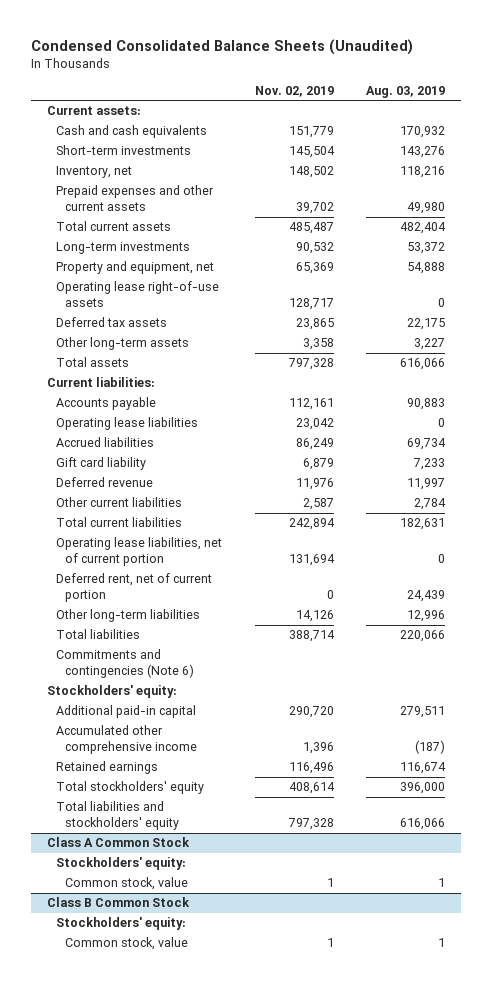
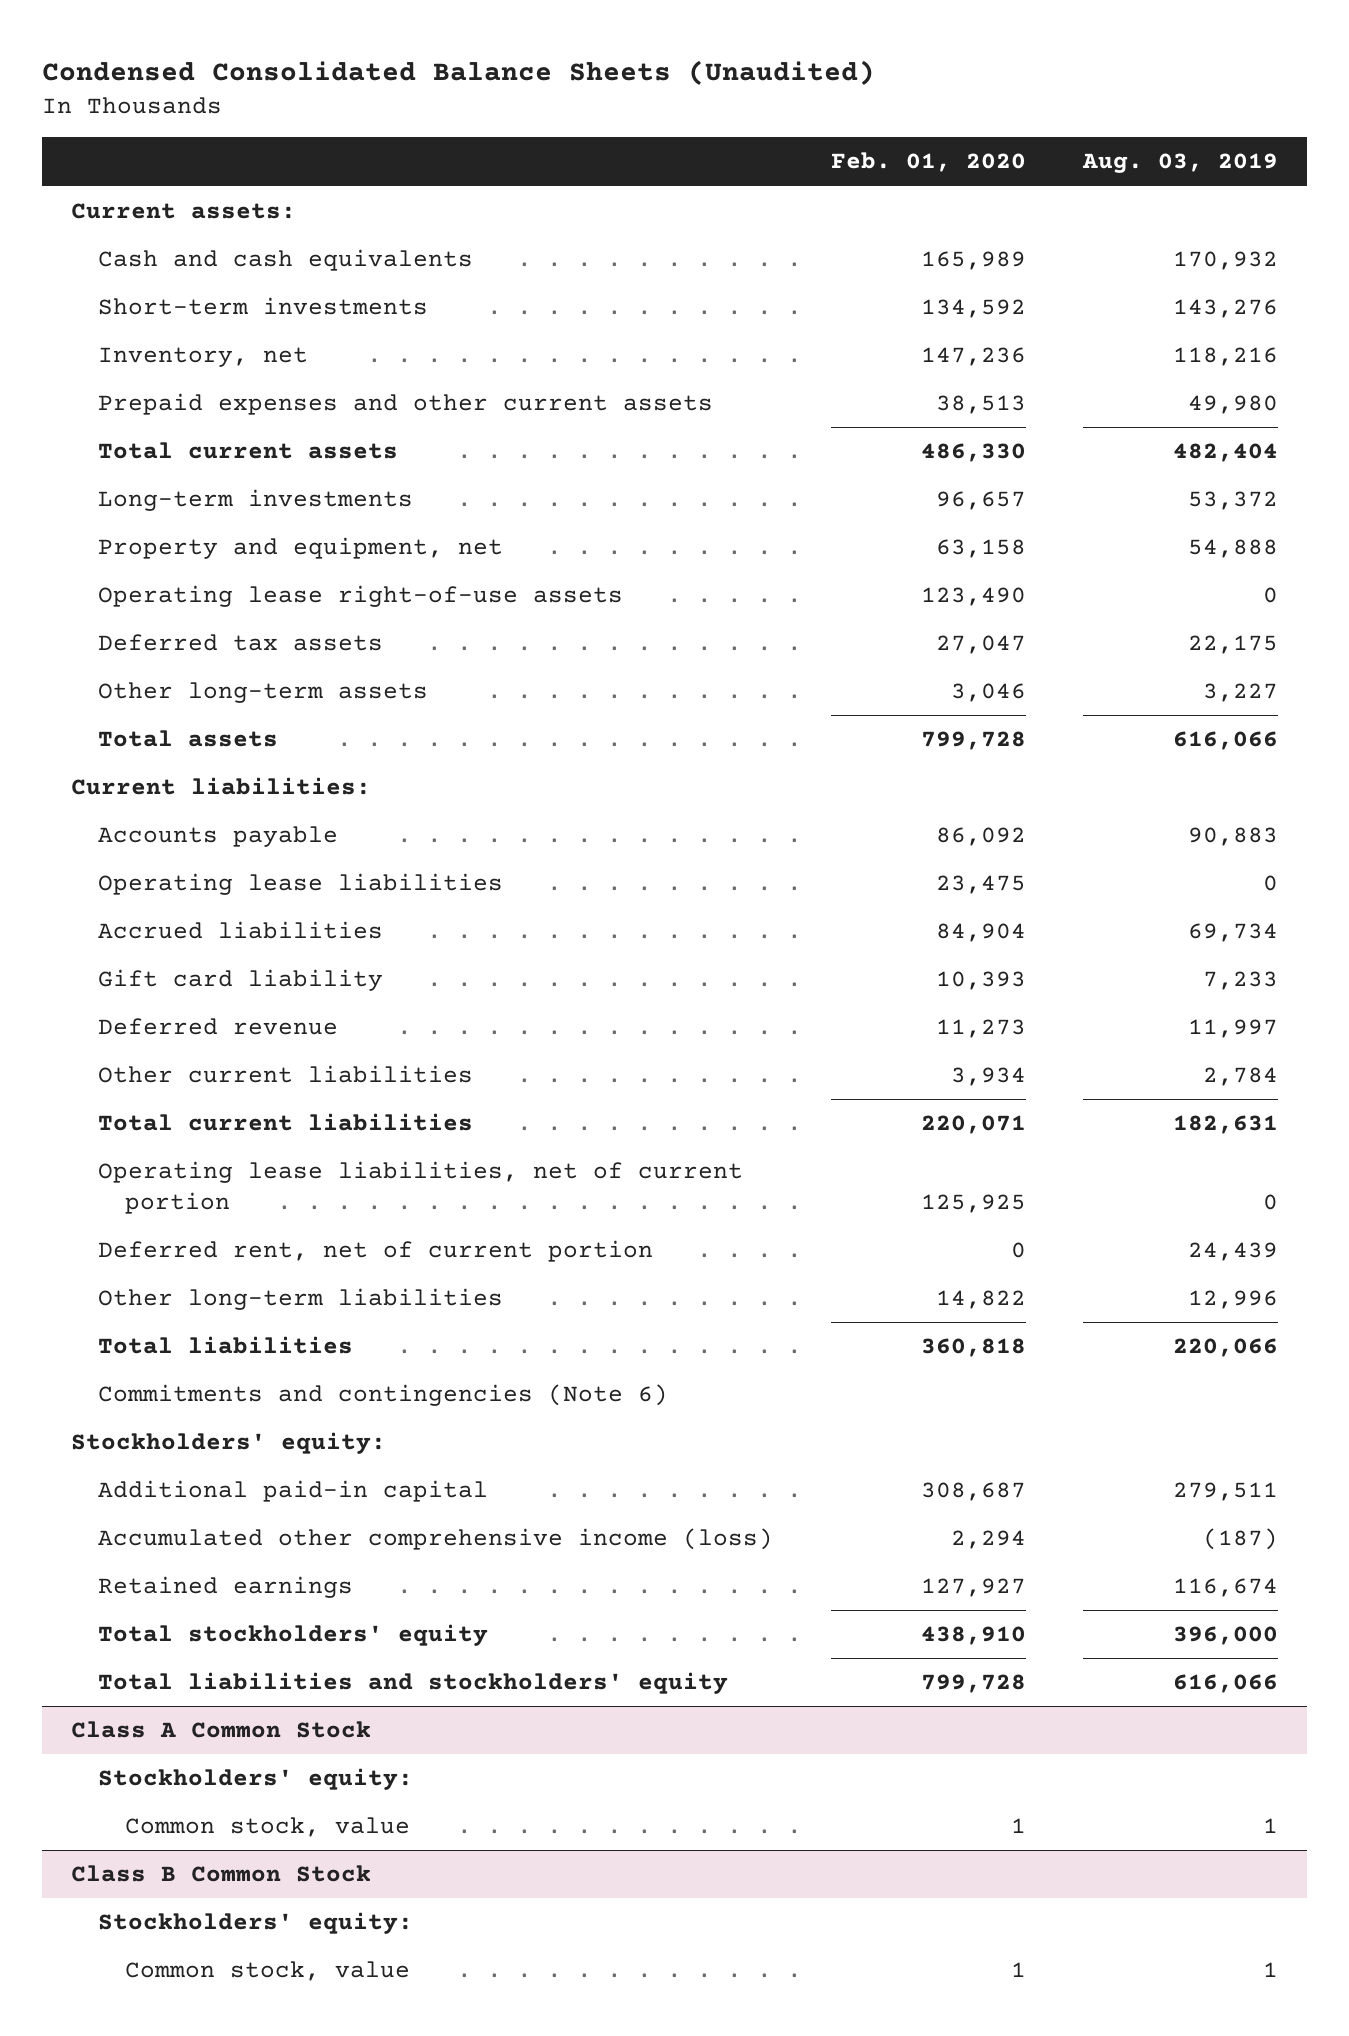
- | Nov. 02, 2019 | Aug. 03, 2019
+ | Feb. 01, 2020 | Aug. 03, 2019
- Accumulated other comprehensive income | 1,396 | (187)
+ Accumulated other comprehensive income (loss) | 2,294 | (187)

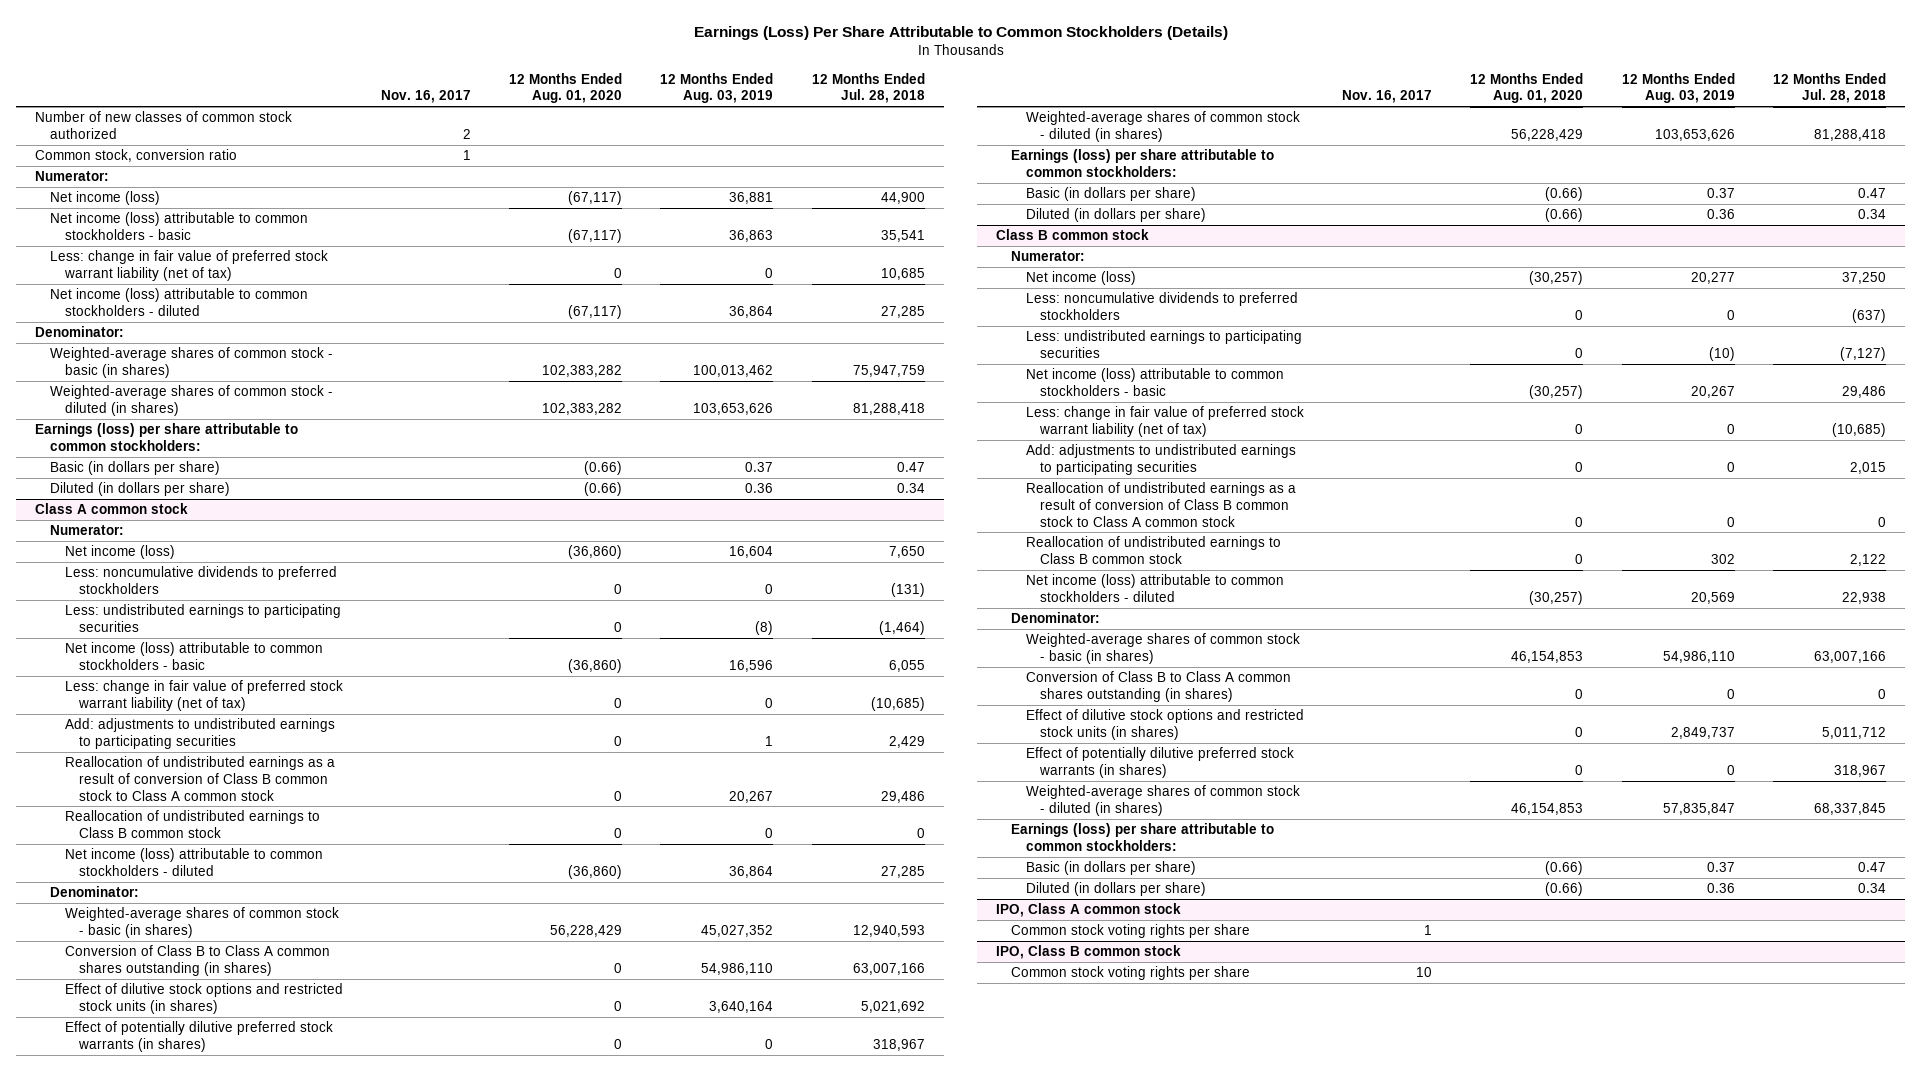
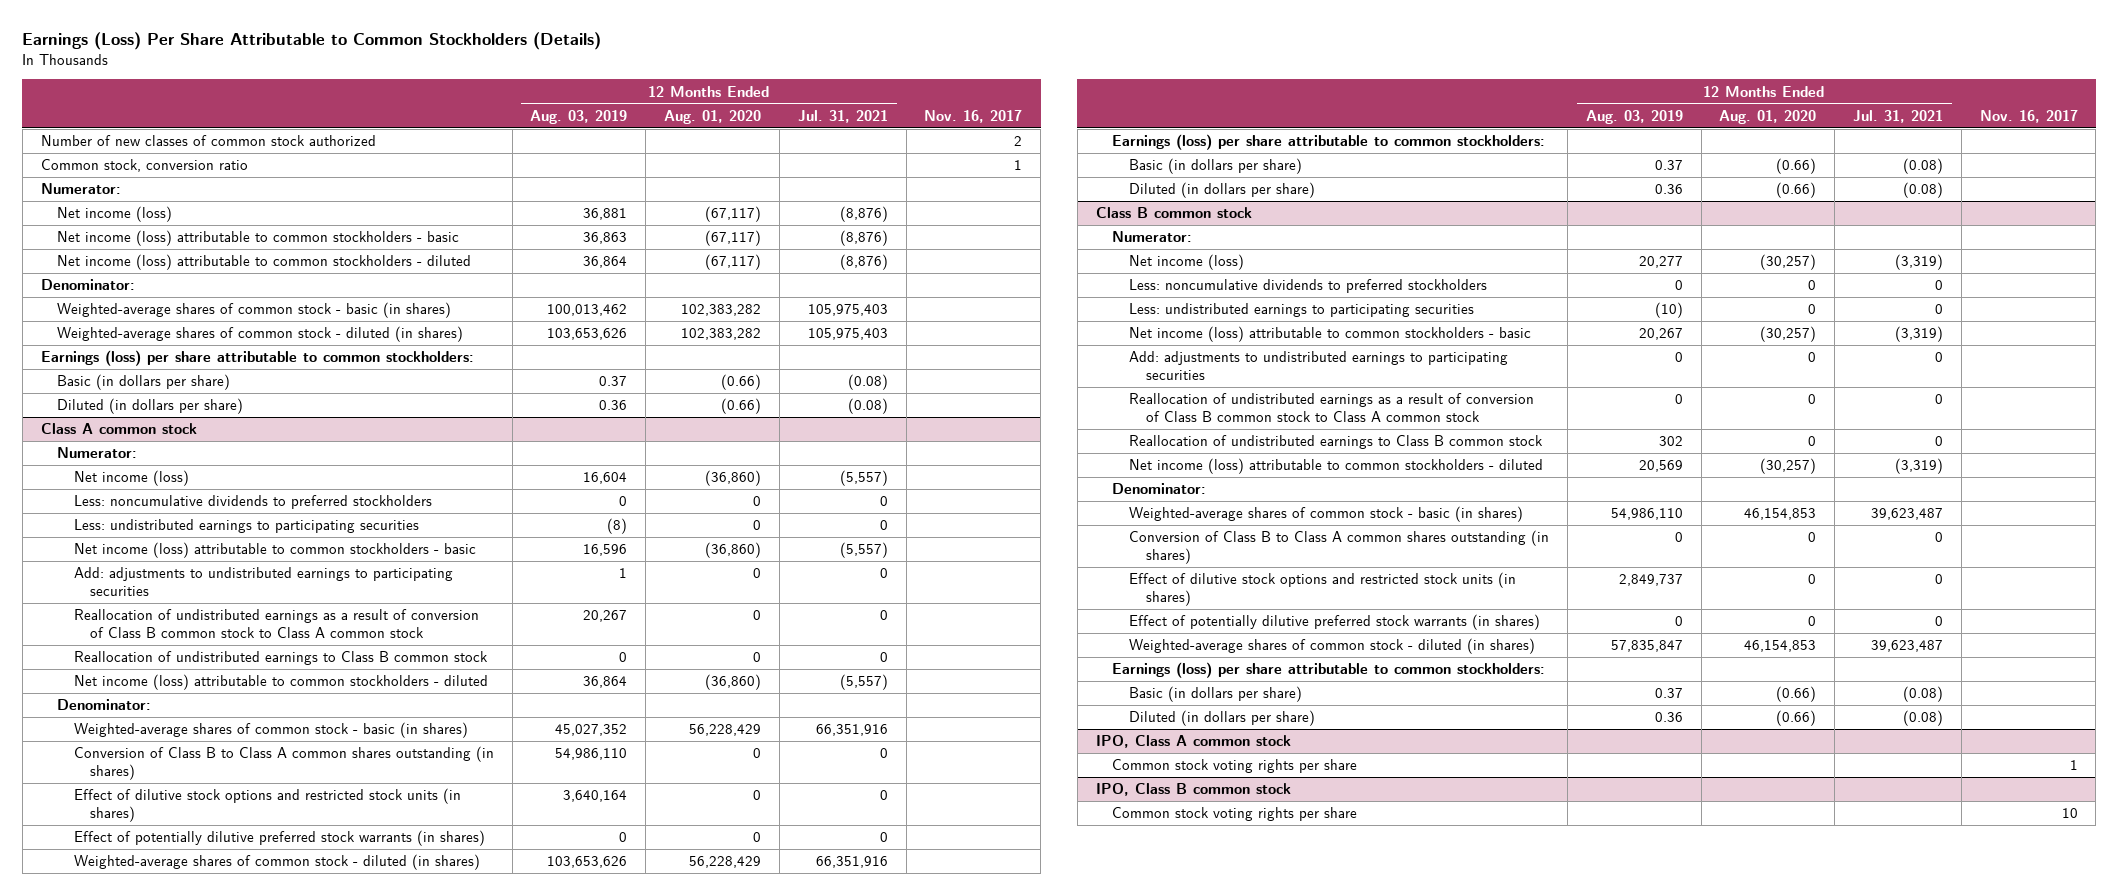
- | Nov. 16, 2017 | 12 Months Ended Aug. 01, 2020 | 12 Months Ended Aug. 03, 2019 | 12 Months Ended Jul. 28, 2018
+ | 12 Months Ended Aug. 03, 2019 | 12 Months Ended Aug. 01, 2020 | 12 Months Ended Jul. 31, 2021 | Nov. 16, 2017
- Less: change in fair value of preferred stock warrant liability (net of tax) | | 0 | 0 | 10,685
@ Class A common stock
- Less: change in fair value of preferred stock warrant liability (net of tax) | | 0 | 0 | (10,685)
@ Class B common stock
- Less: change in fair value of preferred stock warrant liability (net of tax) | | 0 | 0 | (10,685)

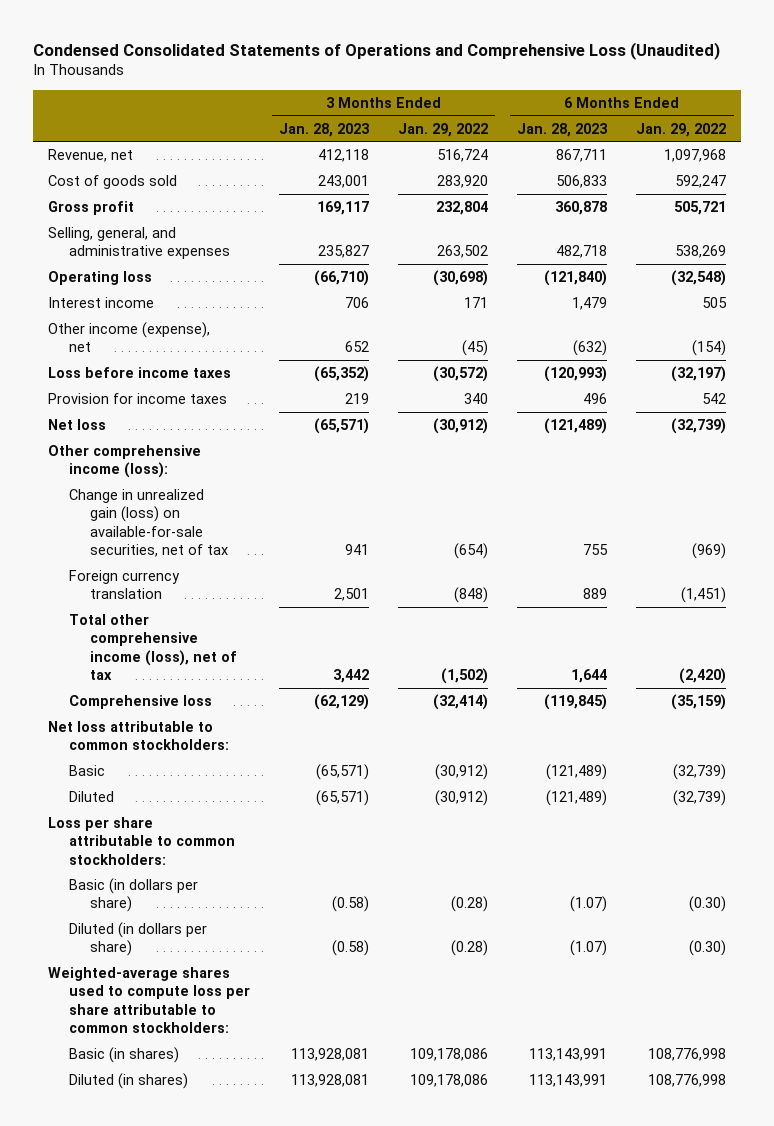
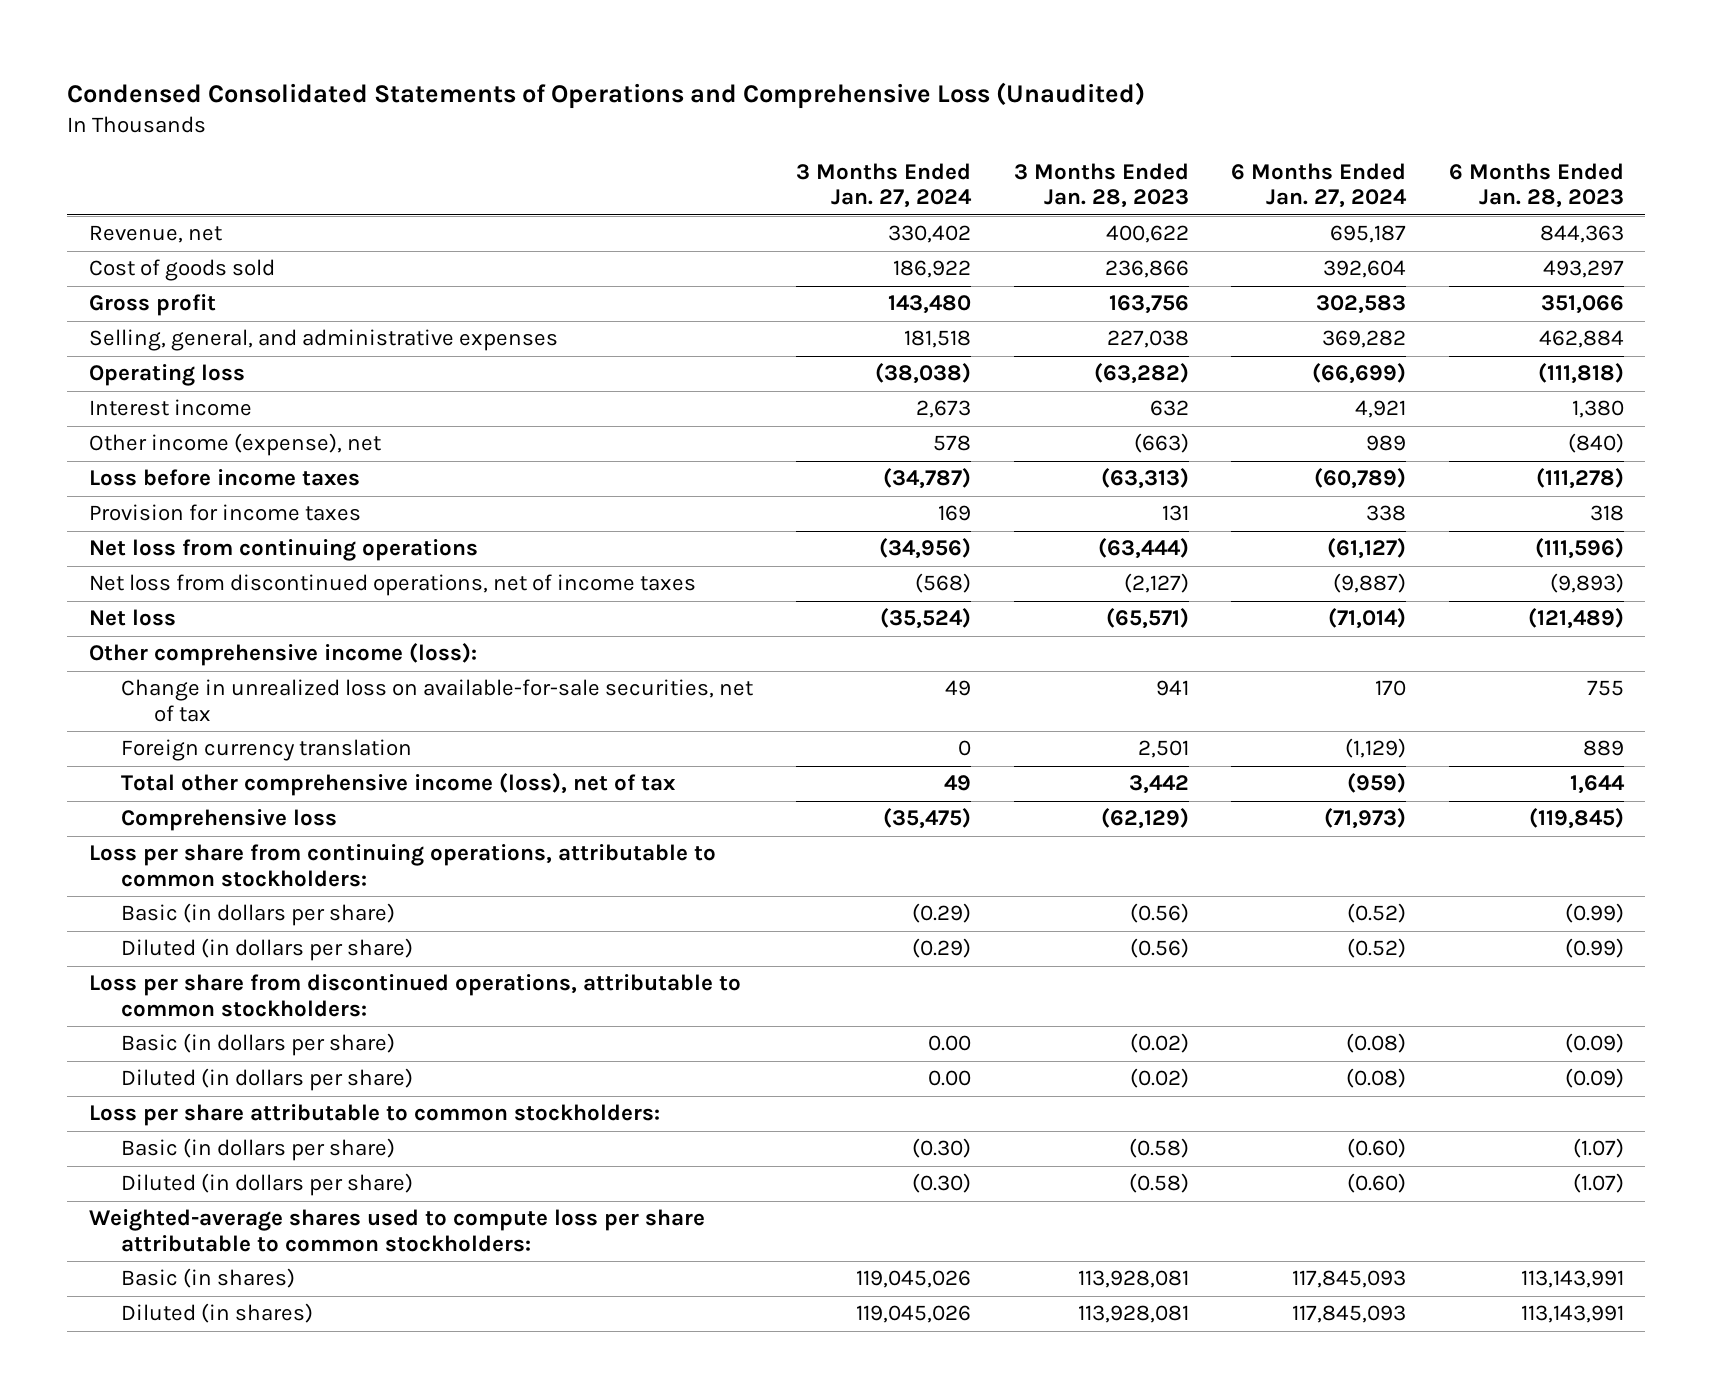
- | 3 Months Ended Jan. 28, 2023 | 3 Months Ended Jan. 29, 2022 | 6 Months Ended Jan. 28, 2023 | 6 Months Ended Jan. 29, 2022
+ | 3 Months Ended Jan. 27, 2024 | 3 Months Ended Jan. 28, 2023 | 6 Months Ended Jan. 27, 2024 | 6 Months Ended Jan. 28, 2023
- Revenue, net | 412,118 | 516,724 | 867,711 | 1,097,968
- Cost of goods sold | 243,001 | 283,920 | 506,833 | 592,247
- Gross profit | 169,117 | 232,804 | 360,878 | 505,721
- Selling, general, and administrative expenses | 235,827 | 263,502 | 482,718 | 538,269
- Operating loss | (66,710) | (30,698) | (121,840) | (32,548)
- Interest income | 706 | 171 | 1,479 | 505
- Other income (expense), net | 652 | (45) | (632) | (154)
- Loss before income taxes | (65,352) | (30,572) | (120,993) | (32,197)
- Provision for income taxes | 219 | 340 | 496 | 542
+ Revenue, net | 330,402 | 400,622 | 695,187 | 844,363
+ Cost of goods sold | 186,922 | 236,866 | 392,604 | 493,297
+ Gross profit | 143,480 | 163,756 | 302,583 | 351,066
+ Selling, general, and administrative expenses | 181,518 | 227,038 | 369,282 | 462,884
+ Operating loss | (38,038) | (63,282) | (66,699) | (111,818)
+ Interest income | 2,673 | 632 | 4,921 | 1,380
+ Other income (expense), net | 578 | (663) | 989 | (840)
+ Loss before income taxes | (34,787) | (63,313) | (60,789) | (111,278)
+ Provision for income taxes | 169 | 131 | 338 | 318
+ Net loss from continuing operations | (34,956) | (63,444) | (61,127) | (111,596)
+ Net loss from discontinued operations, net of income taxes | (568) | (2,127) | (9,887) | (9,893)
- Change in unrealized gain (loss) on available-for-sale securities, net of tax | 941 | (654) | 755 | (969)
+ Change in unrealized loss on available-for-sale securities, net of tax | 49 | 941 | 170 | 755
- Net loss attributable to common stockholders:
- Basic | (65,571) | (30,912) | (121,489) | (32,739)
- Diluted | (65,571) | (30,912) | (121,489) | (32,739)
+ Loss per share from continuing operations, attributable to common stockholders:
+ Basic (in dollars per share) | (0.29) | (0.56) | (0.52) | (0.99)
+ Diluted (in dollars per share) | (0.29) | (0.56) | (0.52) | (0.99)
+ Loss per share from discontinued operations, attributable to common stockholders:
+ Basic (in dollars per share) | 0.00 | (0.02) | (0.08) | (0.09)
+ Diluted (in dollars per share) | 0.00 | (0.02) | (0.08) | (0.09)

